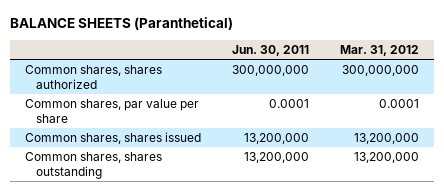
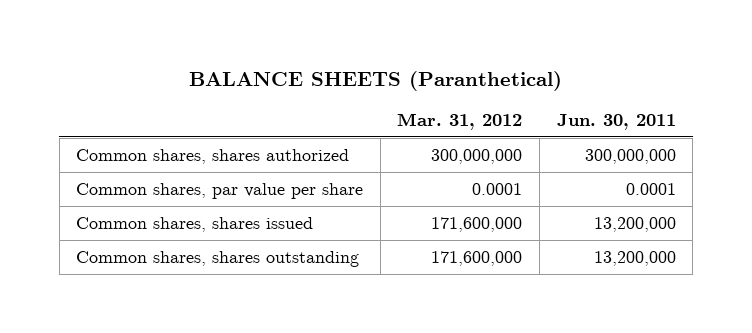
- | Jun. 30, 2011 | Mar. 31, 2012
+ | Mar. 31, 2012 | Jun. 30, 2011
- Common shares, shares issued | 13,200,000 | 13,200,000
- Common shares, shares outstanding | 13,200,000 | 13,200,000
+ Common shares, shares issued | 171,600,000 | 13,200,000
+ Common shares, shares outstanding | 171,600,000 | 13,200,000

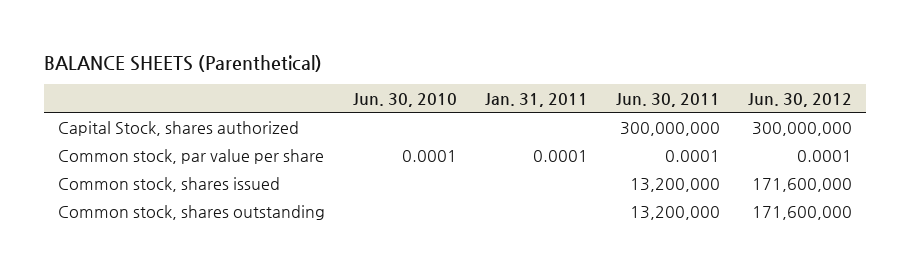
- BALANCE SHEETS (Paranthetical)
+ BALANCE SHEETS (Parenthetical)
- | Mar. 31, 2012 | Jun. 30, 2011
+ | Jun. 30, 2010 | Jan. 31, 2011 | Jun. 30, 2011 | Jun. 30, 2012
- Common shares, shares authorized | 300,000,000 | 300,000,000
- Common shares, par value per share | 0.0001 | 0.0001
- Common shares, shares issued | 171,600,000 | 13,200,000
- Common shares, shares outstanding | 171,600,000 | 13,200,000
+ Capital Stock, shares authorized | | | 300,000,000 | 300,000,000
+ Common stock, par value per share | 0.0001 | 0.0001 | 0.0001 | 0.0001
+ Common stock, shares issued | | | 13,200,000 | 171,600,000
+ Common stock, shares outstanding | | | 13,200,000 | 171,600,000

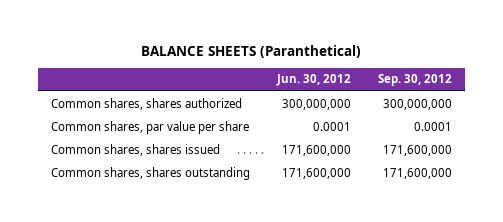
- BALANCE SHEETS (Parenthetical)
+ BALANCE SHEETS (Paranthetical)
- | Jun. 30, 2010 | Jan. 31, 2011 | Jun. 30, 2011 | Jun. 30, 2012
+ | Jun. 30, 2012 | Sep. 30, 2012
- Capital Stock, shares authorized | | | 300,000,000 | 300,000,000
- Common stock, par value per share | 0.0001 | 0.0001 | 0.0001 | 0.0001
- Common stock, shares issued | | | 13,200,000 | 171,600,000
- Common stock, shares outstanding | | | 13,200,000 | 171,600,000
+ Common shares, shares authorized | 300,000,000 | 300,000,000
+ Common shares, par value per share | 0.0001 | 0.0001
+ Common shares, shares issued | 171,600,000 | 171,600,000
+ Common shares, shares outstanding | 171,600,000 | 171,600,000

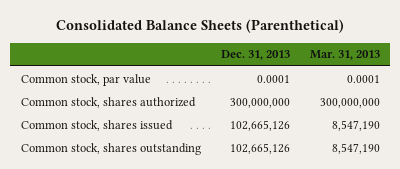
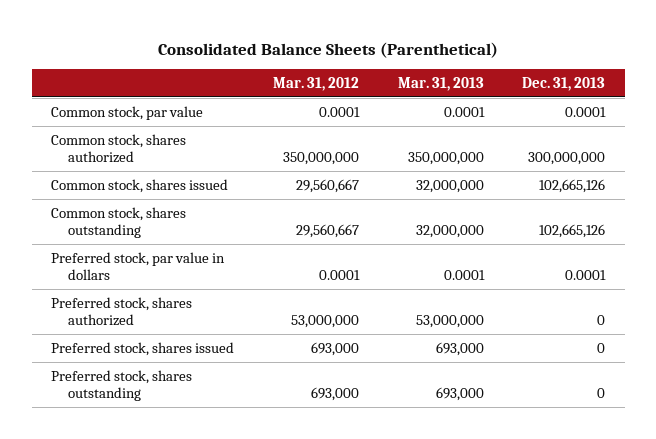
- | Dec. 31, 2013 | Mar. 31, 2013
+ | Mar. 31, 2012 | Mar. 31, 2013 | Dec. 31, 2013
- Common stock, shares authorized | 300,000,000 | 300,000,000
- Common stock, shares issued | 102,665,126 | 8,547,190
- Common stock, shares outstanding | 102,665,126 | 8,547,190
+ Common stock, shares authorized | 350,000,000 | 350,000,000 | 300,000,000
+ Common stock, shares issued | 29,560,667 | 32,000,000 | 102,665,126
+ Common stock, shares outstanding | 29,560,667 | 32,000,000 | 102,665,126
+ Preferred stock, par value in dollars | 0.0001 | 0.0001 | 0.0001
+ Preferred stock, shares authorized | 53,000,000 | 53,000,000 | 0
+ Preferred stock, shares issued | 693,000 | 693,000 | 0
+ Preferred stock, shares outstanding | 693,000 | 693,000 | 0

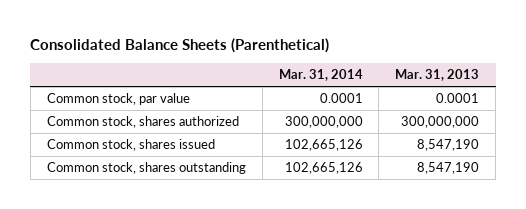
- | Mar. 31, 2012 | Mar. 31, 2013 | Dec. 31, 2013
+ | Mar. 31, 2014 | Mar. 31, 2013
- Common stock, shares authorized | 350,000,000 | 350,000,000 | 300,000,000
- Common stock, shares issued | 29,560,667 | 32,000,000 | 102,665,126
- Common stock, shares outstanding | 29,560,667 | 32,000,000 | 102,665,126
- Preferred stock, par value in dollars | 0.0001 | 0.0001 | 0.0001
- Preferred stock, shares authorized | 53,000,000 | 53,000,000 | 0
- Preferred stock, shares issued | 693,000 | 693,000 | 0
- Preferred stock, shares outstanding | 693,000 | 693,000 | 0
+ Common stock, shares authorized | 300,000,000 | 300,000,000
+ Common stock, shares issued | 102,665,126 | 8,547,190
+ Common stock, shares outstanding | 102,665,126 | 8,547,190

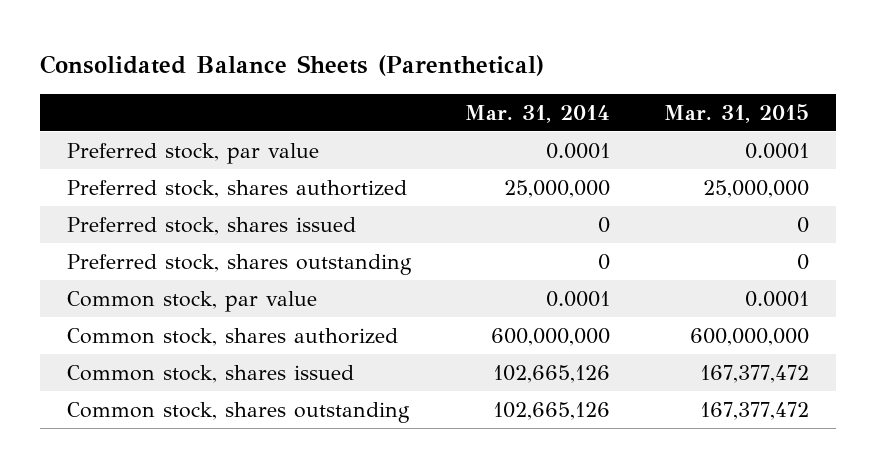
- | Mar. 31, 2014 | Mar. 31, 2013
+ | Mar. 31, 2014 | Mar. 31, 2015
+ Preferred stock, par value | 0.0001 | 0.0001
+ Preferred stock, shares authortized | 25,000,000 | 25,000,000
+ Preferred stock, shares issued | 0 | 0
+ Preferred stock, shares outstanding | 0 | 0
- Common stock, shares authorized | 300,000,000 | 300,000,000
+ Common stock, shares authorized | 600,000,000 | 600,000,000

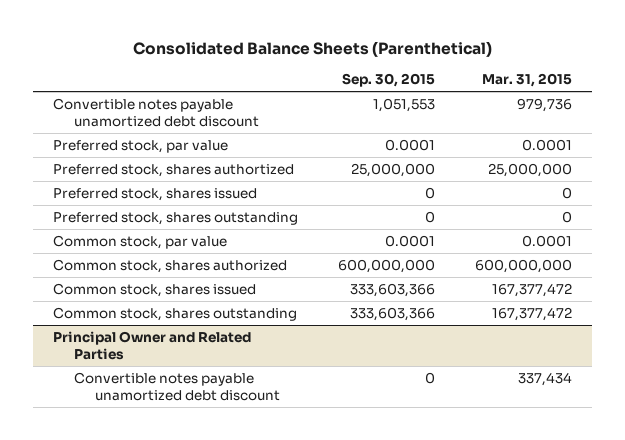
- | Mar. 31, 2014 | Mar. 31, 2015
+ | Sep. 30, 2015 | Mar. 31, 2015
+ Convertible notes payable unamortized debt discount | 1,051,553 | 979,736
+ Principal Owner and Related Parties
+ Convertible notes payable unamortized debt discount | 0 | 337,434

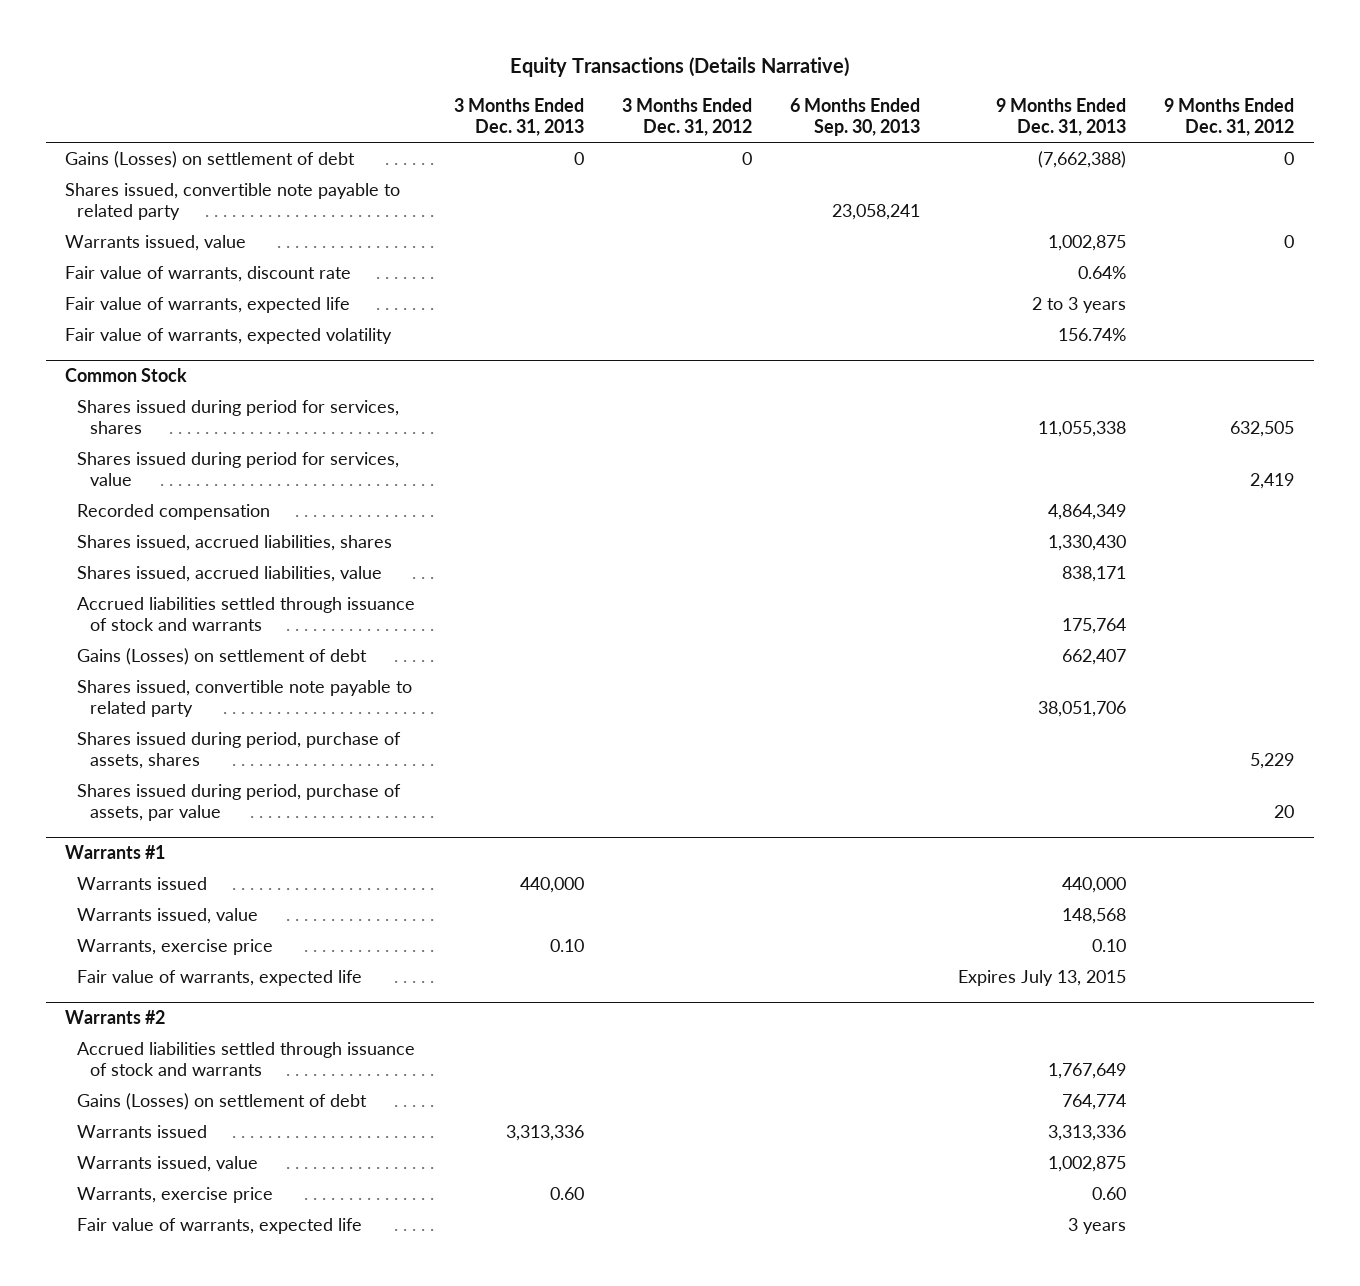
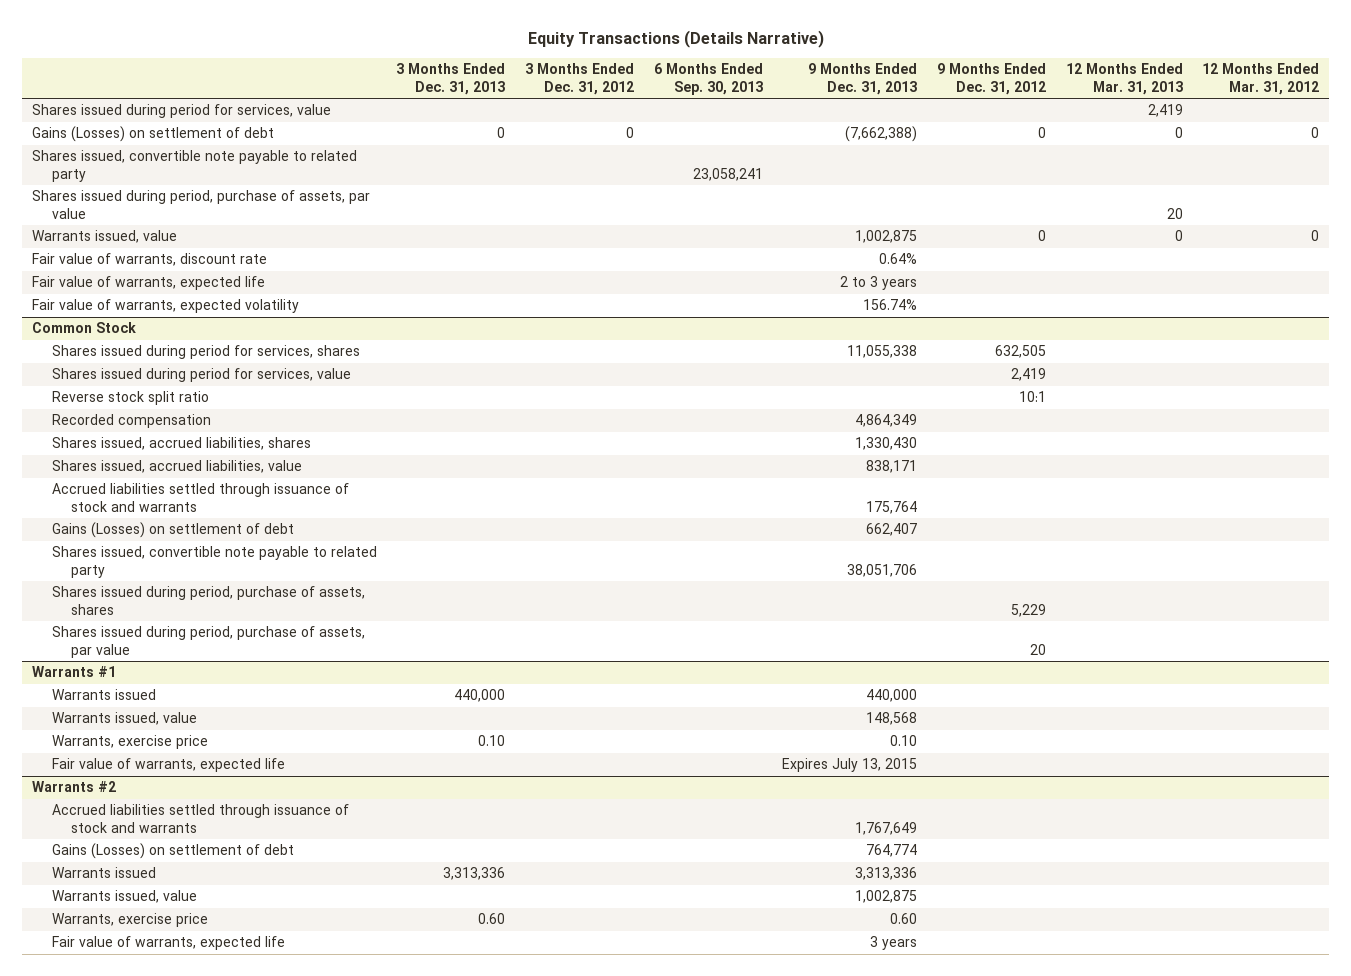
- | 3 Months Ended Dec. 31, 2013 | 3 Months Ended Dec. 31, 2012 | 6 Months Ended Sep. 30, 2013 | 9 Months Ended Dec. 31, 2013 | 9 Months Ended Dec. 31, 2012
+ | 3 Months Ended Dec. 31, 2013 | 3 Months Ended Dec. 31, 2012 | 6 Months Ended Sep. 30, 2013 | 9 Months Ended Dec. 31, 2013 | 9 Months Ended Dec. 31, 2012 | 12 Months Ended Mar. 31, 2013 | 12 Months Ended Mar. 31, 2012
+ Shares issued during period for services, value | | | | | | 2,419 |
+ Shares issued during period, purchase of assets, par value | | | | | | 20 |
@ Common Stock
+ Reverse stock split ratio | | | | | 10:1 | |

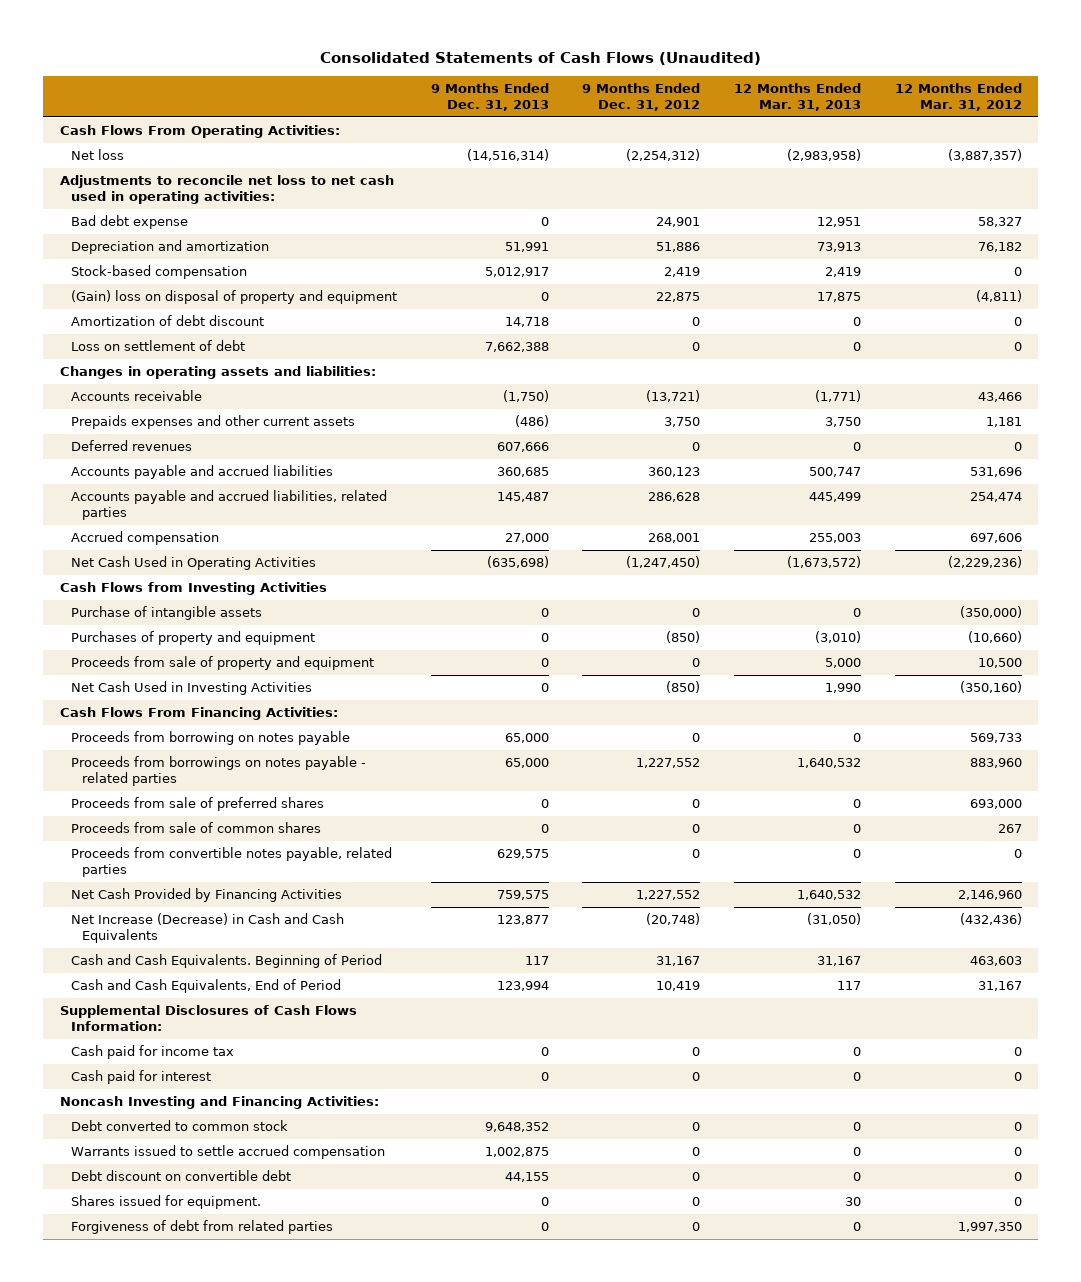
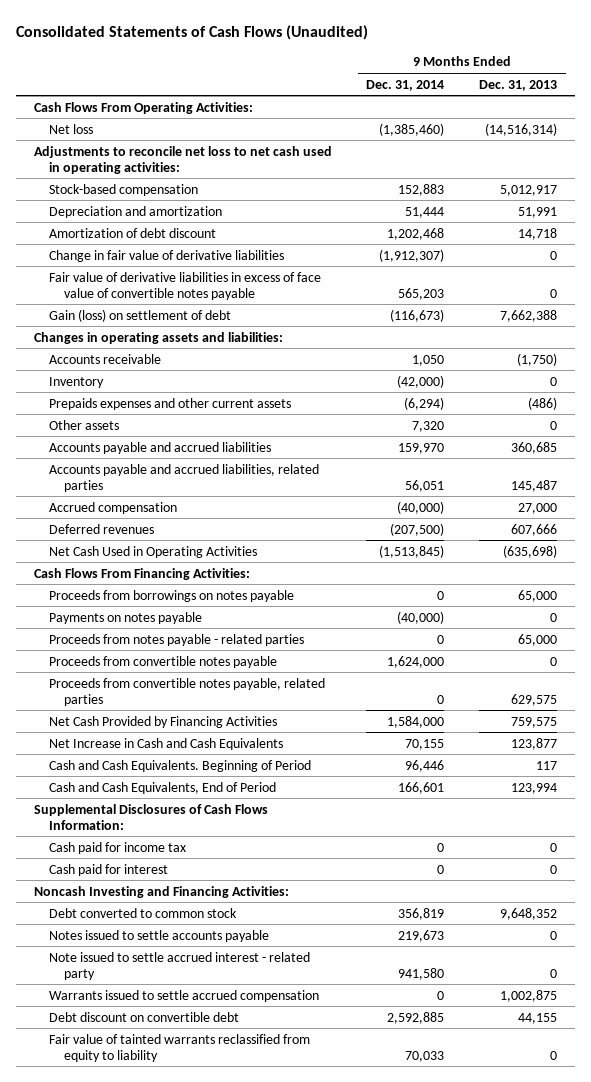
- | 9 Months Ended Dec. 31, 2013 | 9 Months Ended Dec. 31, 2012 | 12 Months Ended Mar. 31, 2013 | 12 Months Ended Mar. 31, 2012
+ | 9 Months Ended Dec. 31, 2014 | 9 Months Ended Dec. 31, 2013
- Bad debt expense | 0 | 24,901 | 12,951 | 58,327
- (Gain) loss on disposal of property and equipment | 0 | 22,875 | 17,875 | (4,811)
moved down: Depreciation and amortization | 51,444 | 51,991
- Loss on settlement of debt | 7,662,388 | 0 | 0 | 0
+ Change in fair value of derivative liabilities | (1,912,307) | 0
+ Fair value of derivative liabilities in excess of face value of convertible notes payable | 565,203 | 0
+ Gain (loss) on settlement of debt | (116,673) | 7,662,388
+ Inventory | (42,000) | 0
+ Other assets | 7,320 | 0
moved down: Deferred revenues | (207,500) | 607,666
- Cash Flows from Investing Activities
- Purchase of intangible assets | 0 | 0 | 0 | (350,000)
- Purchases of property and equipment | 0 | (850) | (3,010) | (10,660)
- Proceeds from sale of property and equipment | 0 | 0 | 5,000 | 10,500
- Net Cash Used in Investing Activities | 0 | (850) | 1,990 | (350,160)
- Proceeds from borrowing on notes payable | 65,000 | 0 | 0 | 569,733
- Proceeds from borrowings on notes payable - related parties | 65,000 | 1,227,552 | 1,640,532 | 883,960
- Proceeds from sale of preferred shares | 0 | 0 | 0 | 693,000
- Proceeds from sale of common shares | 0 | 0 | 0 | 267
+ Proceeds from borrowings on notes payable | 0 | 65,000
+ Payments on notes payable | (40,000) | 0
+ Proceeds from notes payable - related parties | 0 | 65,000
+ Proceeds from convertible notes payable | 1,624,000 | 0
- Net Increase (Decrease) in Cash and Cash Equivalents | 123,877 | (20,748) | (31,050) | (432,436)
+ Net Increase in Cash and Cash Equivalents | 70,155 | 123,877
+ Notes issued to settle accounts payable | 219,673 | 0
+ Note issued to settle accrued interest - related party | 941,580 | 0
- Shares issued for equipment. | 0 | 0 | 30 | 0
- Forgiveness of debt from related parties | 0 | 0 | 0 | 1,997,350
+ Fair value of tainted warrants reclassified from equity to liability | 70,033 | 0

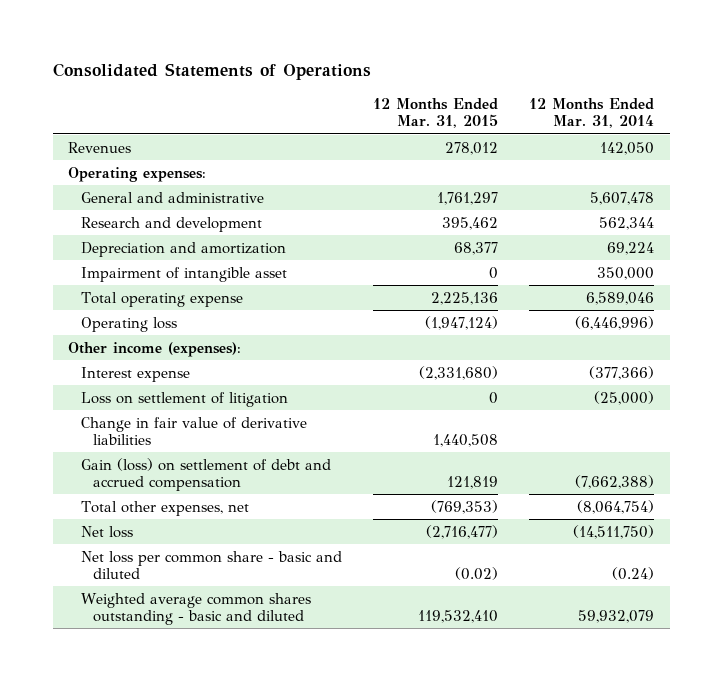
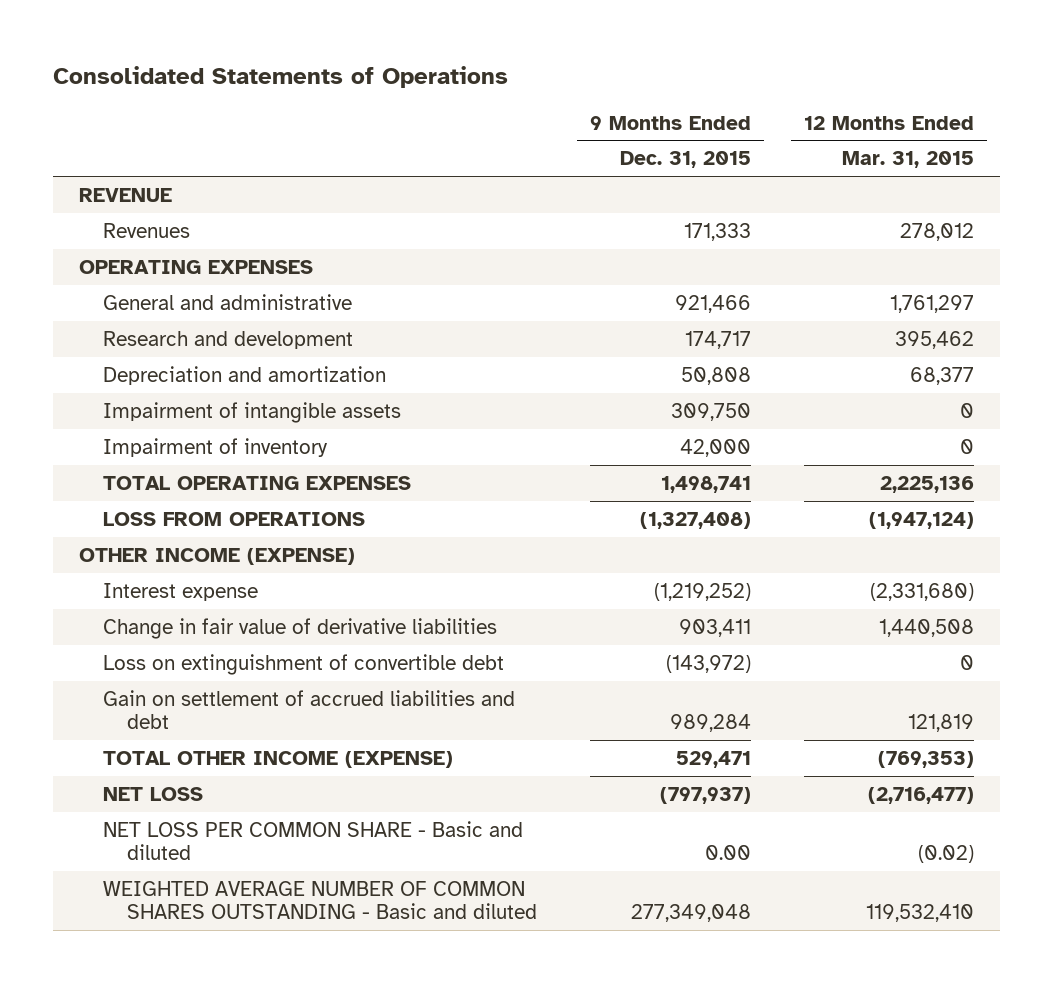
- | 12 Months Ended Mar. 31, 2015 | 12 Months Ended Mar. 31, 2014
+ | 9 Months Ended Dec. 31, 2015 | 12 Months Ended Mar. 31, 2015
+ REVENUE
- Operating expenses:
+ OPERATING EXPENSES
- Impairment of intangible asset | 0 | 350,000
- Total operating expense | 2,225,136 | 6,589,046
- Operating loss | (1,947,124) | (6,446,996)
- Other income (expenses):
+ Impairment of intangible assets | 309,750 | 0
+ Impairment of inventory | 42,000 | 0
+ TOTAL OPERATING EXPENSES | 1,498,741 | 2,225,136
+ LOSS FROM OPERATIONS | (1,327,408) | (1,947,124)
+ OTHER INCOME (EXPENSE)
- Loss on settlement of litigation | 0 | (25,000)
- Gain (loss) on settlement of debt and accrued compensation | 121,819 | (7,662,388)
- Total other expenses, net | (769,353) | (8,064,754)
- Net loss | (2,716,477) | (14,511,750)
- Net loss per common share - basic and diluted | (0.02) | (0.24)
- Weighted average common shares outstanding - basic and diluted | 119,532,410 | 59,932,079
+ Loss on extinguishment of convertible debt | (143,972) | 0
+ Gain on settlement of accrued liabilities and debt | 989,284 | 121,819
+ TOTAL OTHER INCOME (EXPENSE) | 529,471 | (769,353)
+ NET LOSS | (797,937) | (2,716,477)
+ NET LOSS PER COMMON SHARE - Basic and diluted | 0.00 | (0.02)
+ WEIGHTED AVERAGE NUMBER OF COMMON SHARES OUTSTANDING - Basic and diluted | 277,349,048 | 119,532,410

